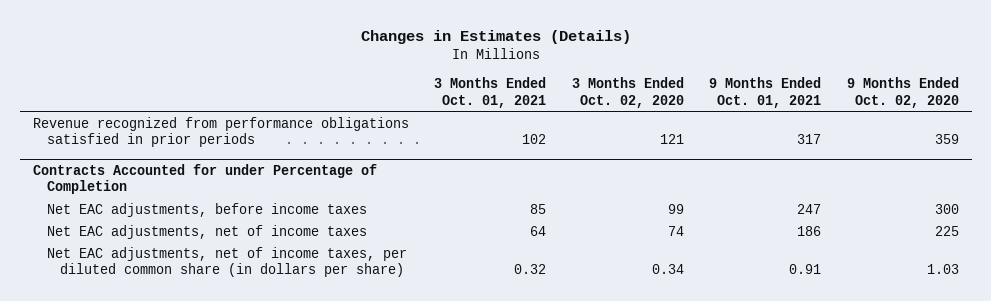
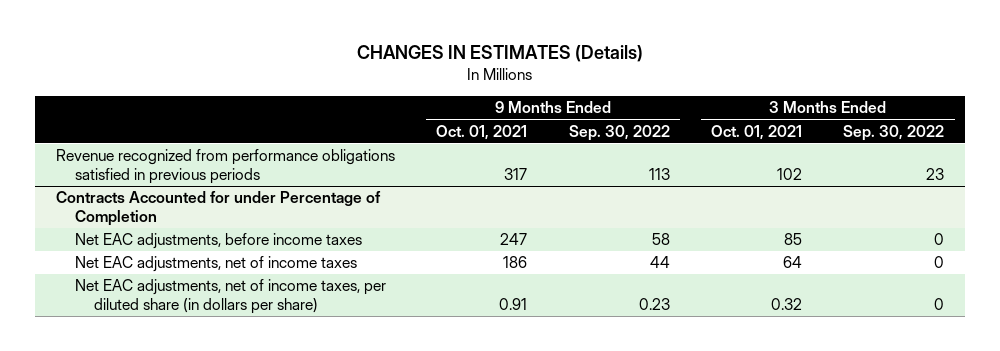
- Changes in Estimates (Details)
+ CHANGES IN ESTIMATES (Details)
- | 3 Months Ended Oct. 01, 2021 | 3 Months Ended Oct. 02, 2020 | 9 Months Ended Oct. 01, 2021 | 9 Months Ended Oct. 02, 2020
+ | 9 Months Ended Oct. 01, 2021 | 9 Months Ended Sep. 30, 2022 | 3 Months Ended Oct. 01, 2021 | 3 Months Ended Sep. 30, 2022
- Revenue recognized from performance obligations satisfied in prior periods | 102 | 121 | 317 | 359
+ Revenue recognized from performance obligations satisfied in previous periods | 317 | 113 | 102 | 23
@ Contracts Accounted for under Percentage of Completion
- Net EAC adjustments, net of income taxes, per diluted common share (in dollars per share) | 0.32 | 0.34 | 0.91 | 1.03
+ Net EAC adjustments, net of income taxes, per diluted share (in dollars per share) | 0.91 | 0.23 | 0.32 | 0

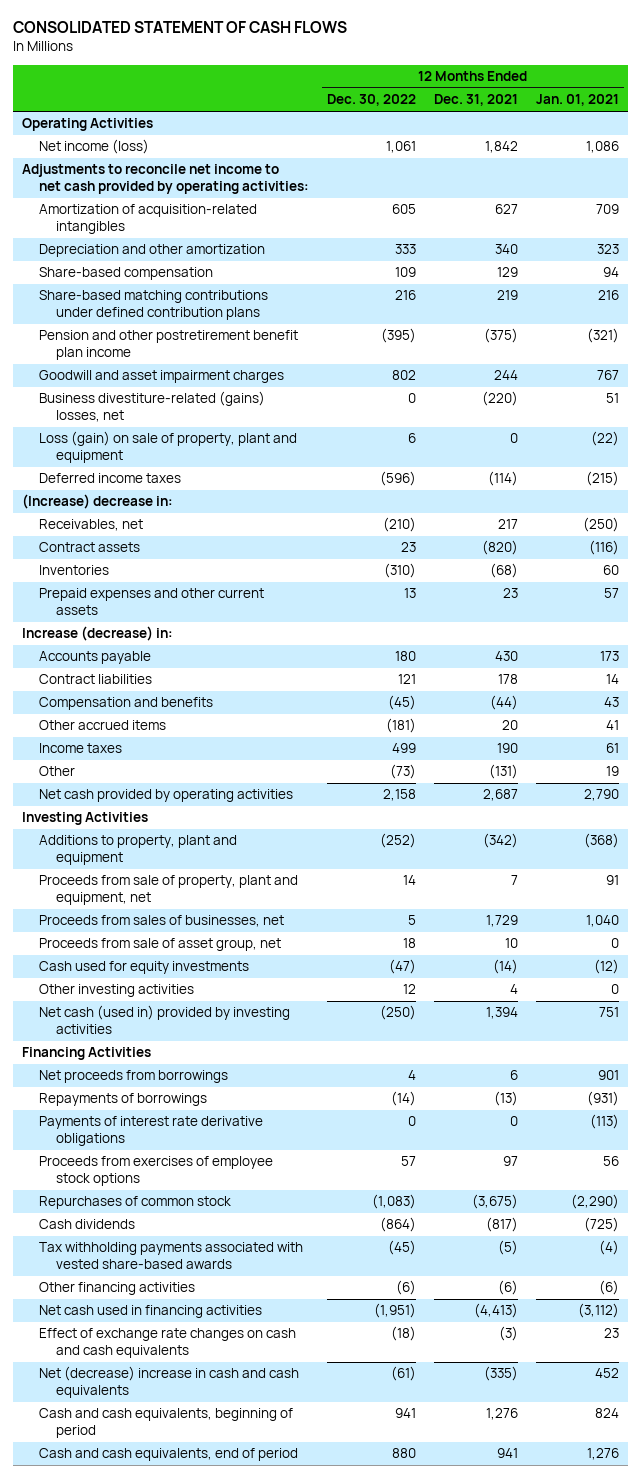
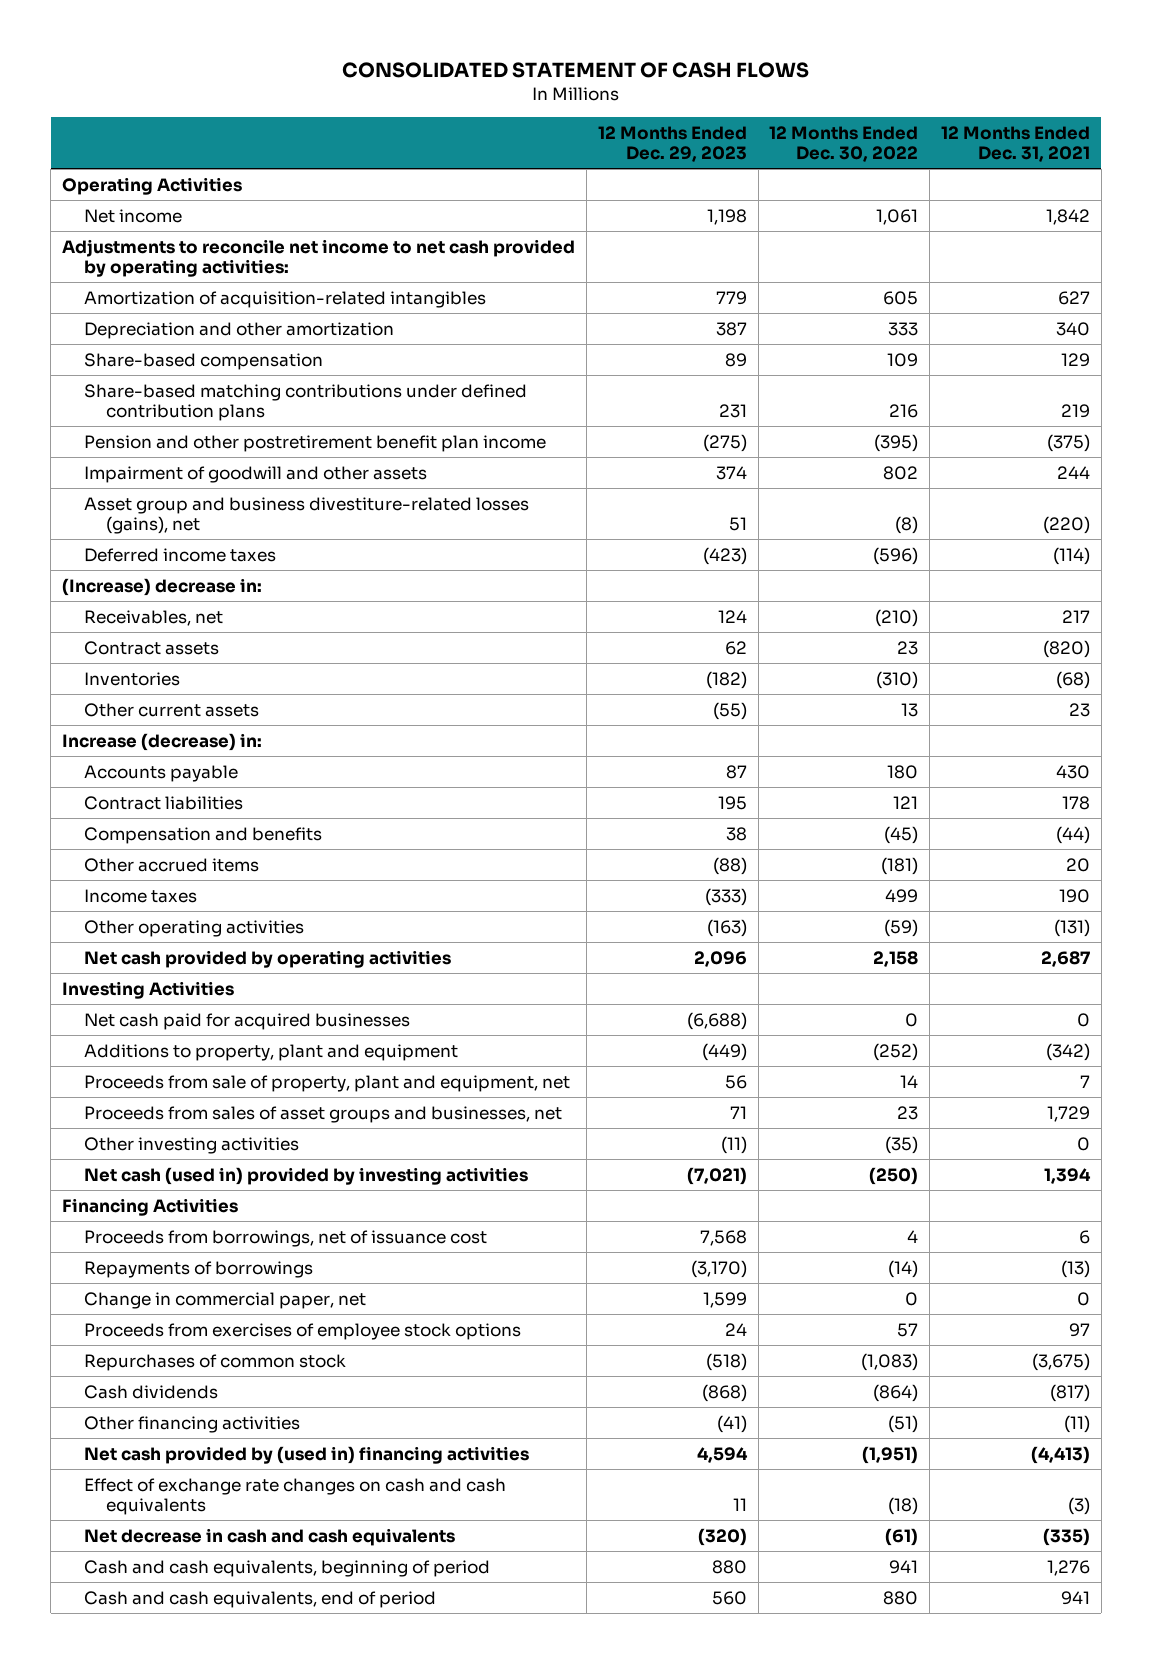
- | 12 Months Ended Dec. 30, 2022 | 12 Months Ended Dec. 31, 2021 | 12 Months Ended Jan. 01, 2021
+ | 12 Months Ended Dec. 29, 2023 | 12 Months Ended Dec. 30, 2022 | 12 Months Ended Dec. 31, 2021
- Net income (loss) | 1,061 | 1,842 | 1,086
+ Net income | 1,198 | 1,061 | 1,842
- Goodwill and asset impairment charges | 802 | 244 | 767
- Business divestiture-related (gains) losses, net | 0 | (220) | 51
- Loss (gain) on sale of property, plant and equipment | 6 | 0 | (22)
+ Impairment of goodwill and other assets | 374 | 802 | 244
+ Asset group and business divestiture-related losses (gains), net | 51 | (8) | (220)
- Prepaid expenses and other current assets | 13 | 23 | 57
+ Other current assets | (55) | 13 | 23
- Other | (73) | (131) | 19
+ Other operating activities | (163) | (59) | (131)
+ Net cash paid for acquired businesses | (6,688) | 0 | 0
- Proceeds from sales of businesses, net | 5 | 1,729 | 1,040
- Proceeds from sale of asset group, net | 18 | 10 | 0
- Cash used for equity investments | (47) | (14) | (12)
- Other investing activities | 12 | 4 | 0
+ Proceeds from sales of asset groups and businesses, net | 71 | 23 | 1,729
+ Other investing activities | (11) | (35) | 0
- Net proceeds from borrowings | 4 | 6 | 901
+ Proceeds from borrowings, net of issuance cost | 7,568 | 4 | 6
- Payments of interest rate derivative obligations | 0 | 0 | (113)
+ Change in commercial paper, net | 1,599 | 0 | 0
- Tax withholding payments associated with vested share-based awards | (45) | (5) | (4)
- Other financing activities | (6) | (6) | (6)
- Net cash used in financing activities | (1,951) | (4,413) | (3,112)
+ Other financing activities | (41) | (51) | (11)
+ Net cash provided by (used in) financing activities | 4,594 | (1,951) | (4,413)
- Net (decrease) increase in cash and cash equivalents | (61) | (335) | 452
+ Net decrease in cash and cash equivalents | (320) | (61) | (335)

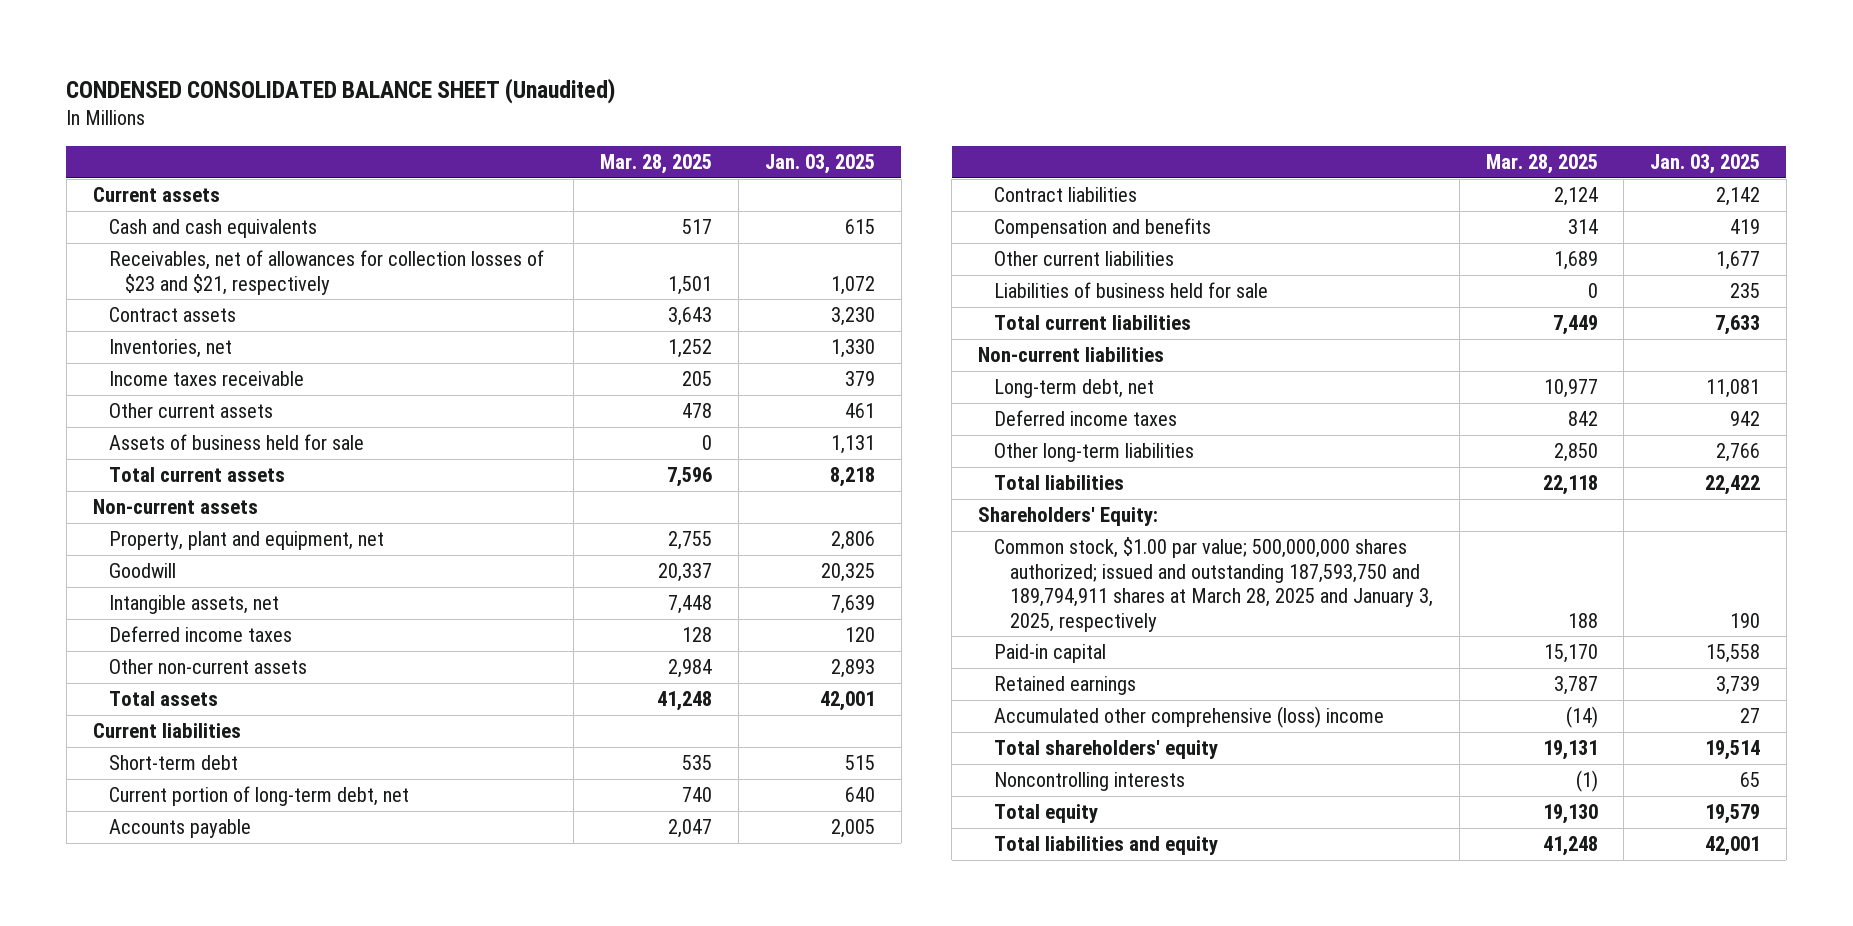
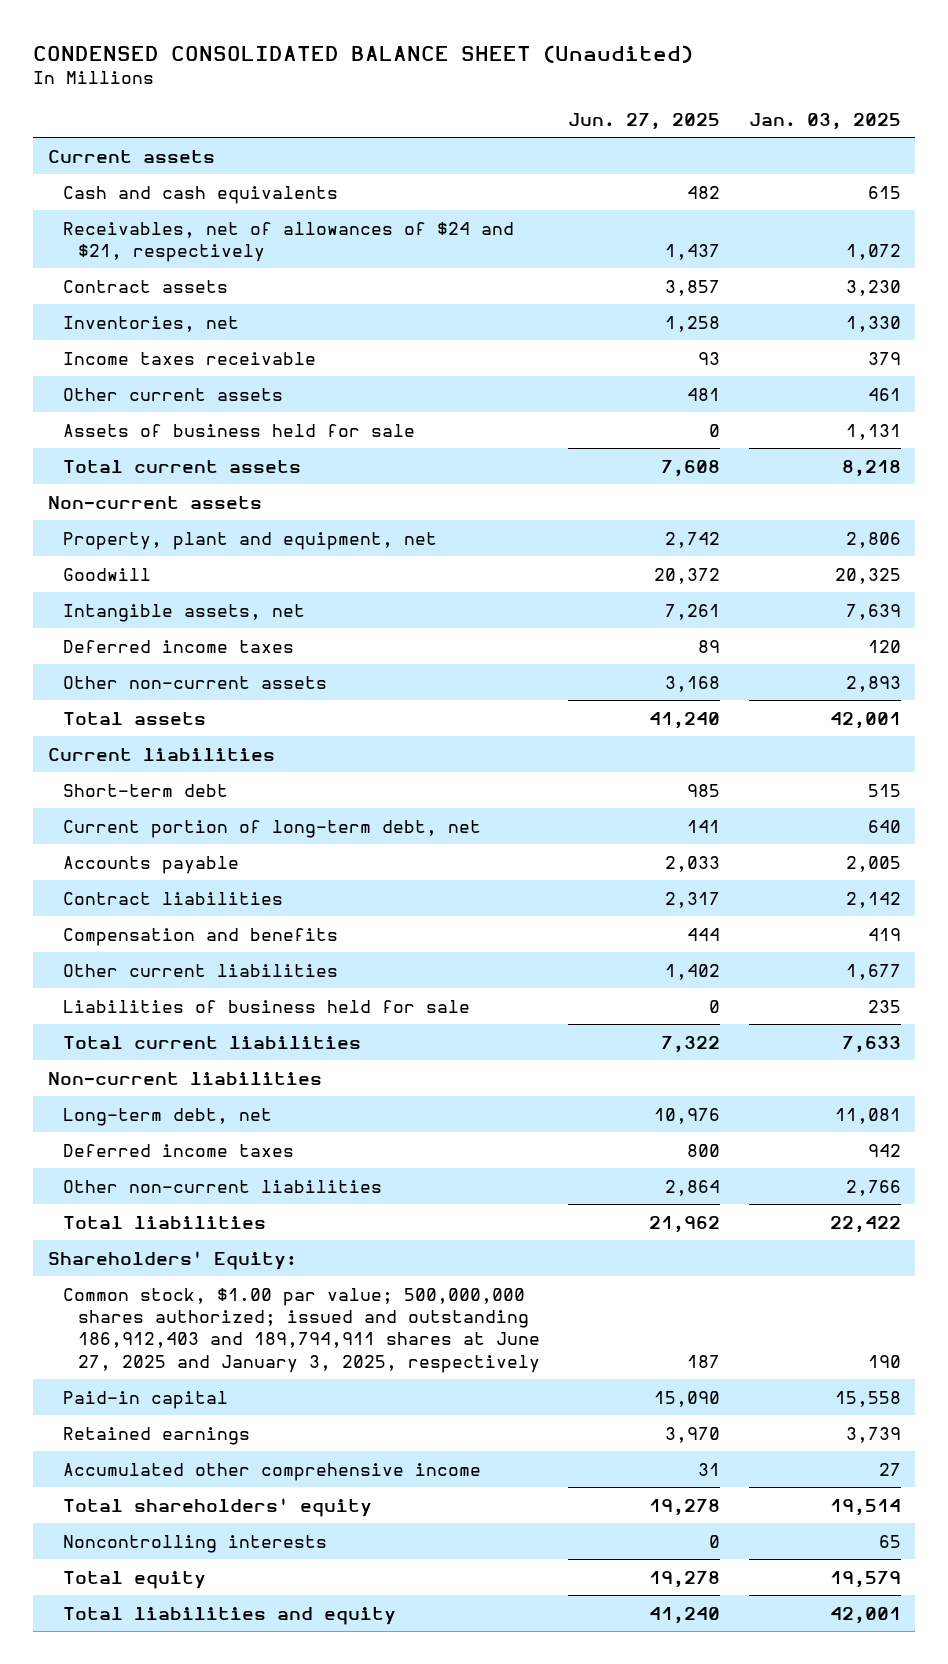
- | Mar. 28, 2025 | Jan. 03, 2025
+ | Jun. 27, 2025 | Jan. 03, 2025
- Receivables, net of allowances for collection losses of $23 and $21, respectively | 1,501 | 1,072
+ Receivables, net of allowances of $24 and $21, respectively | 1,437 | 1,072
- Other long-term liabilities | 2,850 | 2,766
+ Other non-current liabilities | 2,864 | 2,766
- Common stock, $1.00 par value; 500,000,000 shares authorized; issued and outstanding 187,593,750 and 189,794,911 shares at March 28, 2025 and January 3, 2025, respectively | 188 | 190
+ Common stock, $1.00 par value; 500,000,000 shares authorized; issued and outstanding 186,912,403 and 189,794,911 shares at June 27, 2025 and January 3, 2025, respectively | 187 | 190
- Accumulated other comprehensive (loss) income | (14) | 27
+ Accumulated other comprehensive income | 31 | 27

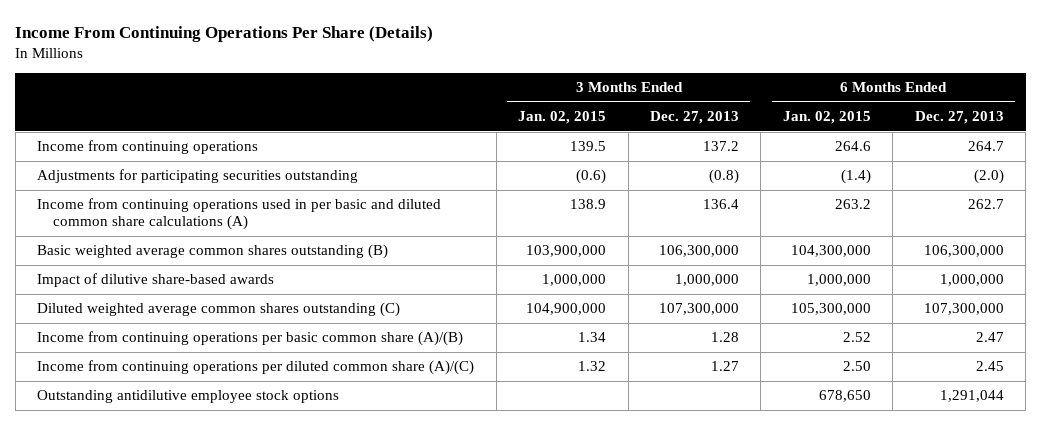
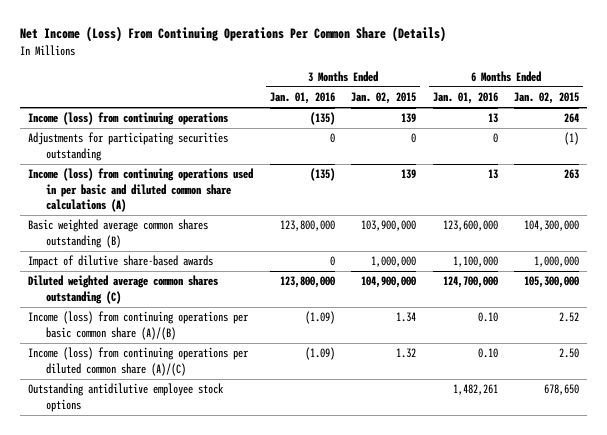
- Income From Continuing Operations Per Share (Details)
+ Net Income (Loss) From Continuing Operations Per Common Share (Details)
- | 3 Months Ended Jan. 02, 2015 | 3 Months Ended Dec. 27, 2013 | 6 Months Ended Jan. 02, 2015 | 6 Months Ended Dec. 27, 2013
+ | 3 Months Ended Jan. 01, 2016 | 3 Months Ended Jan. 02, 2015 | 6 Months Ended Jan. 01, 2016 | 6 Months Ended Jan. 02, 2015
- Income from continuing operations | 139.5 | 137.2 | 264.6 | 264.7
- Adjustments for participating securities outstanding | (0.6) | (0.8) | (1.4) | (2.0)
- Income from continuing operations used in per basic and diluted common share calculations (A) | 138.9 | 136.4 | 263.2 | 262.7
+ Income (loss) from continuing operations | (135) | 139 | 13 | 264
+ Adjustments for participating securities outstanding | 0 | 0 | 0 | (1)
+ Income (loss) from continuing operations used in per basic and diluted common share calculations (A) | (135) | 139 | 13 | 263
- Income from continuing operations per basic common share (A)/(B) | 1.34 | 1.28 | 2.52 | 2.47
- Income from continuing operations per diluted common share (A)/(C) | 1.32 | 1.27 | 2.50 | 2.45
+ Income (loss) from continuing operations per basic common share (A)/(B) | (1.09) | 1.34 | 0.10 | 2.52
+ Income (loss) from continuing operations per diluted common share (A)/(C) | (1.09) | 1.32 | 0.10 | 2.50

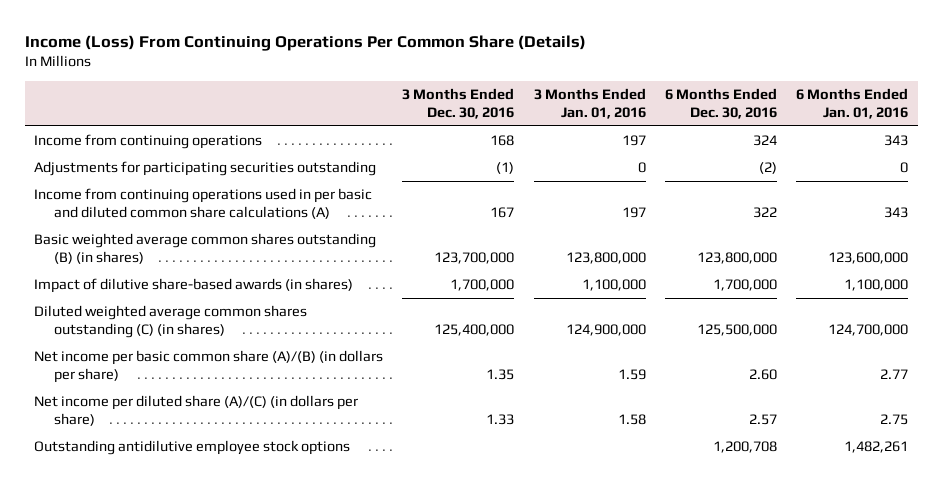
- Net Income (Loss) From Continuing Operations Per Common Share (Details)
+ Income (Loss) From Continuing Operations Per Common Share (Details)
- | 3 Months Ended Jan. 01, 2016 | 3 Months Ended Jan. 02, 2015 | 6 Months Ended Jan. 01, 2016 | 6 Months Ended Jan. 02, 2015
+ | 3 Months Ended Dec. 30, 2016 | 3 Months Ended Jan. 01, 2016 | 6 Months Ended Dec. 30, 2016 | 6 Months Ended Jan. 01, 2016
- Income (loss) from continuing operations | (135) | 139 | 13 | 264
+ Income from continuing operations | 168 | 197 | 324 | 343
- Income (loss) from continuing operations used in per basic and diluted common share calculations (A) | (135) | 139 | 13 | 263
- Basic weighted average common shares outstanding (B) | 123,800,000 | 103,900,000 | 123,600,000 | 104,300,000
- Impact of dilutive share-based awards | 0 | 1,000,000 | 1,100,000 | 1,000,000
- Diluted weighted average common shares outstanding (C) | 123,800,000 | 104,900,000 | 124,700,000 | 105,300,000
- Income (loss) from continuing operations per basic common share (A)/(B) | (1.09) | 1.34 | 0.10 | 2.52
- Income (loss) from continuing operations per diluted common share (A)/(C) | (1.09) | 1.32 | 0.10 | 2.50
+ Income from continuing operations used in per basic and diluted common share calculations (A) | 167 | 197 | 322 | 343
+ Basic weighted average common shares outstanding (B) (in shares) | 123,700,000 | 123,800,000 | 123,800,000 | 123,600,000
+ Impact of dilutive share-based awards (in shares) | 1,700,000 | 1,100,000 | 1,700,000 | 1,100,000
+ Diluted weighted average common shares outstanding (C) (in shares) | 125,400,000 | 124,900,000 | 125,500,000 | 124,700,000
+ Net income per basic common share (A)/(B) (in dollars per share) | 1.35 | 1.59 | 2.60 | 2.77
+ Net income per diluted share (A)/(C) (in dollars per share) | 1.33 | 1.58 | 2.57 | 2.75

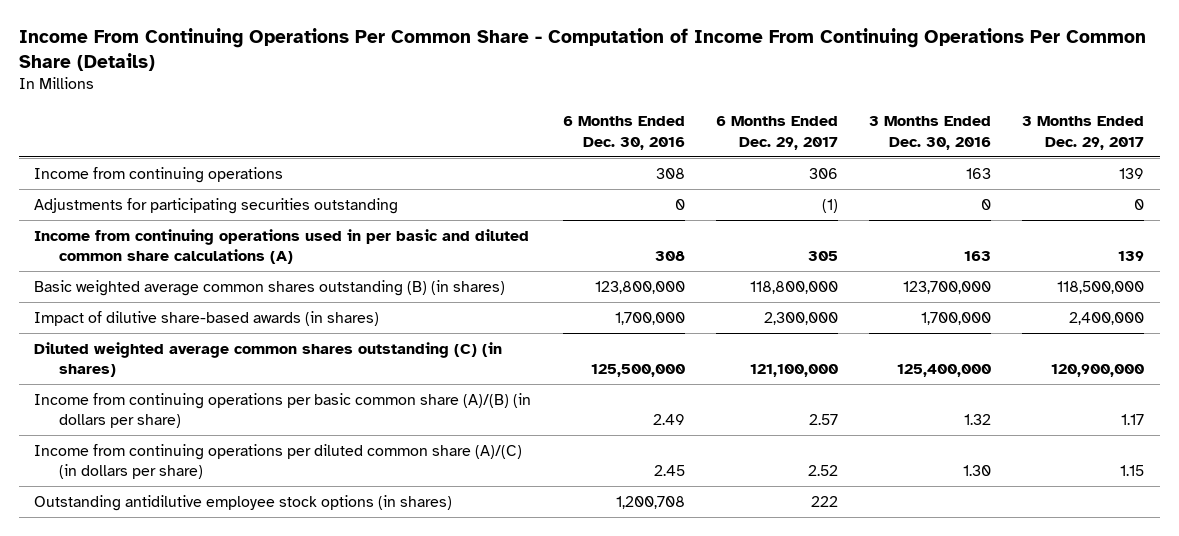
- Income (Loss) From Continuing Operations Per Common Share (Details)
+ Income From Continuing Operations Per Common Share - Computation of Income From Continuing Operations Per Common Share (Details)
- | 3 Months Ended Dec. 30, 2016 | 3 Months Ended Jan. 01, 2016 | 6 Months Ended Dec. 30, 2016 | 6 Months Ended Jan. 01, 2016
+ | 6 Months Ended Dec. 30, 2016 | 6 Months Ended Dec. 29, 2017 | 3 Months Ended Dec. 30, 2016 | 3 Months Ended Dec. 29, 2017
- Income from continuing operations | 168 | 197 | 324 | 343
- Adjustments for participating securities outstanding | (1) | 0 | (2) | 0
- Income from continuing operations used in per basic and diluted common share calculations (A) | 167 | 197 | 322 | 343
+ Income from continuing operations | 308 | 306 | 163 | 139
+ Adjustments for participating securities outstanding | 0 | (1) | 0 | 0
+ Income from continuing operations used in per basic and diluted common share calculations (A) | 308 | 305 | 163 | 139
- Net income per basic common share (A)/(B) (in dollars per share) | 1.35 | 1.59 | 2.60 | 2.77
- Net income per diluted share (A)/(C) (in dollars per share) | 1.33 | 1.58 | 2.57 | 2.75
- Outstanding antidilutive employee stock options | | | 1,200,708 | 1,482,261
+ Income from continuing operations per basic common share (A)/(B) (in dollars per share) | 2.49 | 2.57 | 1.32 | 1.17
+ Income from continuing operations per diluted common share (A)/(C) (in dollars per share) | 2.45 | 2.52 | 1.30 | 1.15
+ Outstanding antidilutive employee stock options (in shares) | 1,200,708 | 222 | |

